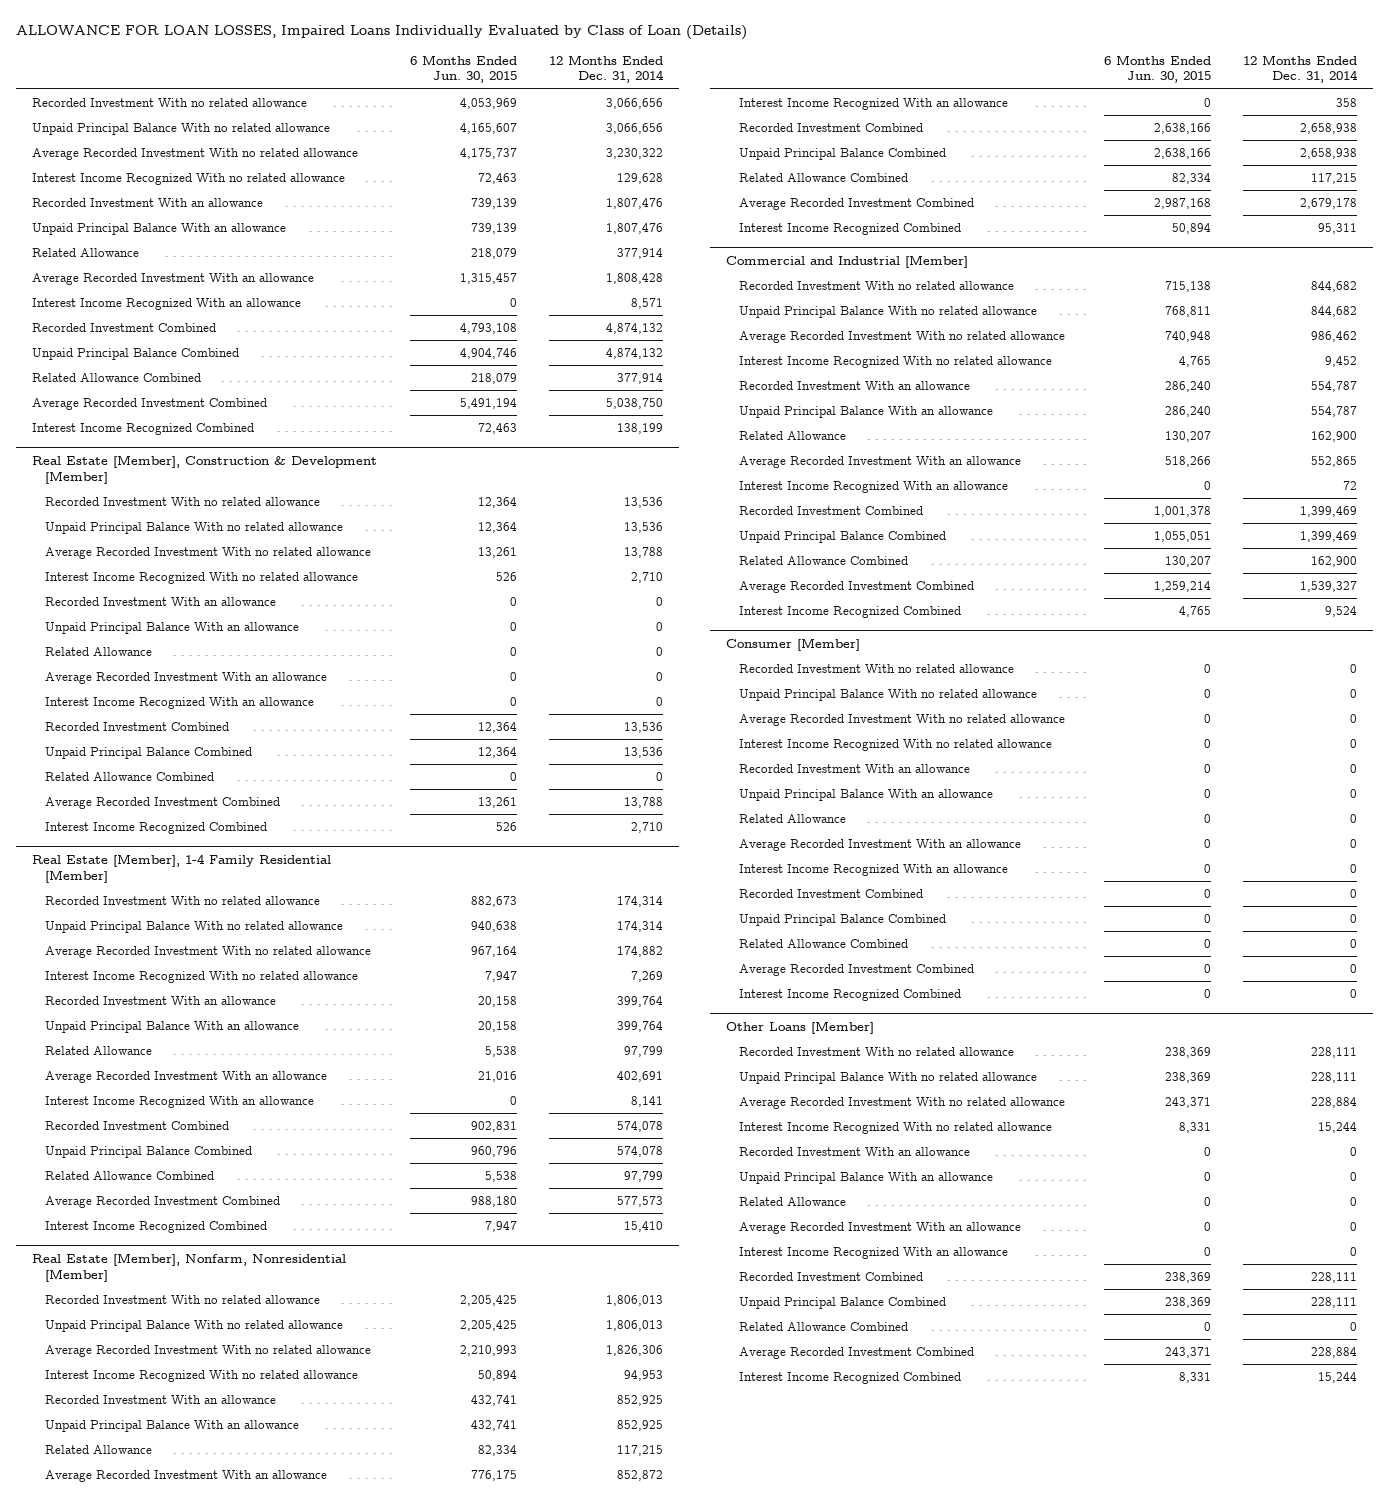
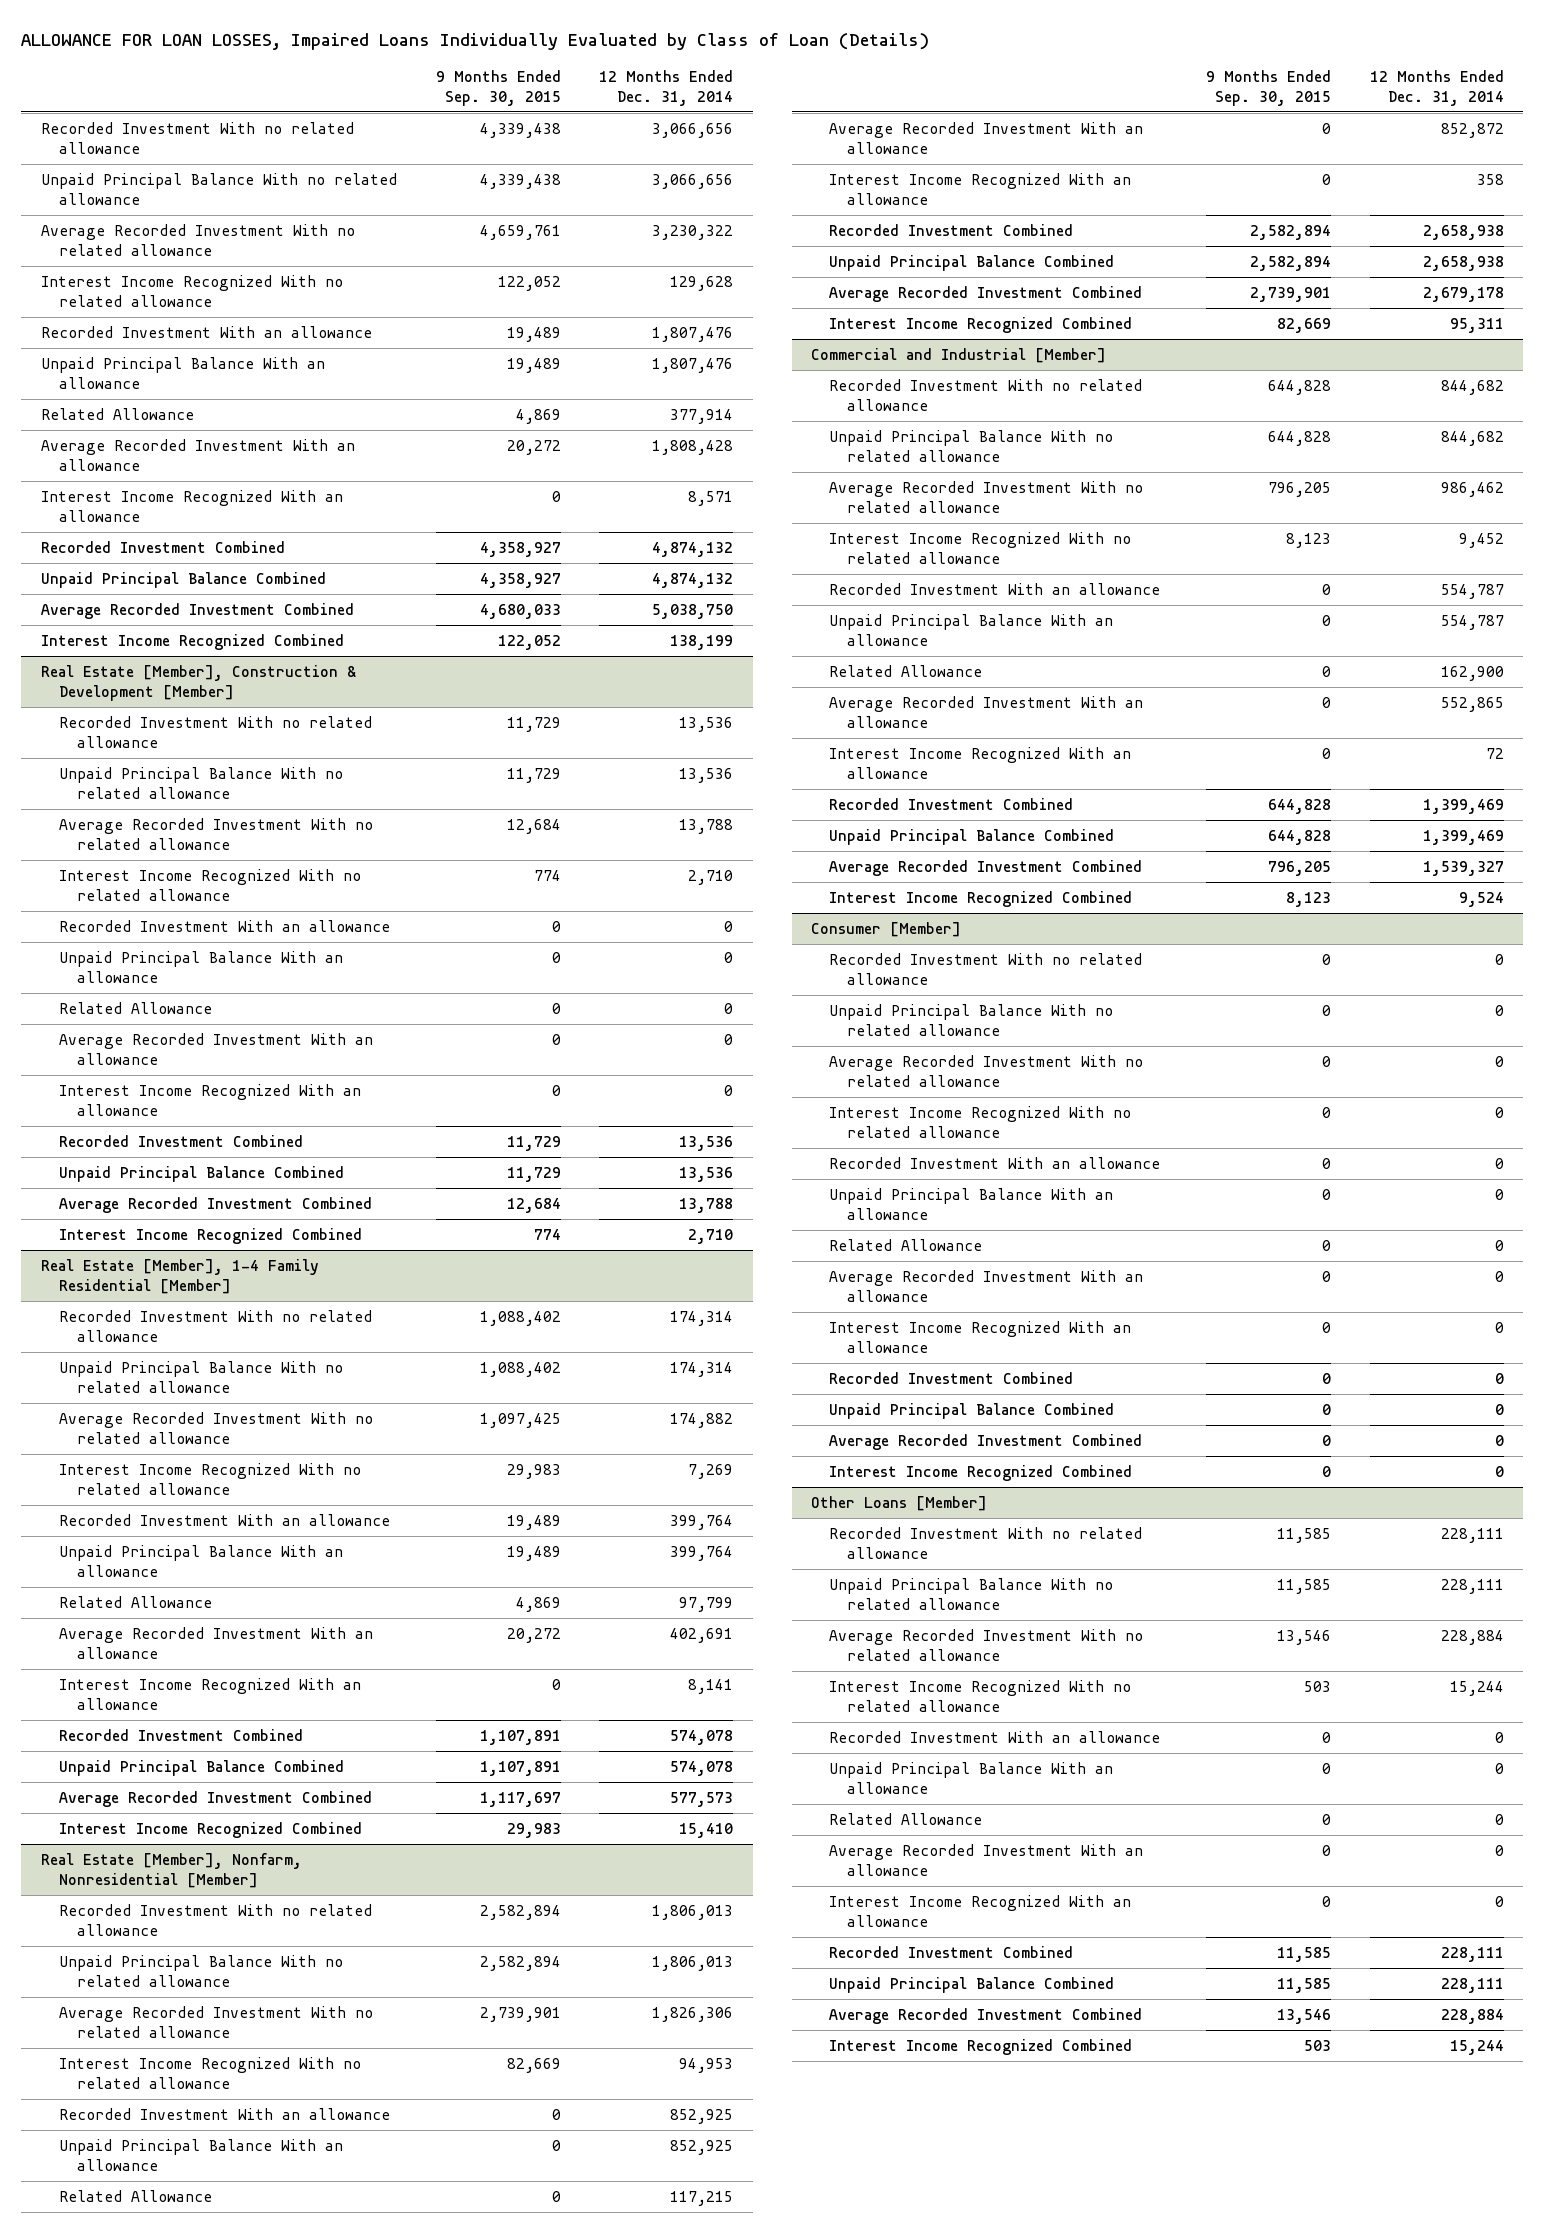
- | 6 Months Ended Jun. 30, 2015 | 12 Months Ended Dec. 31, 2014
+ | 9 Months Ended Sep. 30, 2015 | 12 Months Ended Dec. 31, 2014
- Related Allowance Combined | 218,079 | 377,914
@ Real Estate [Member], Construction & Development [Member]
- Related Allowance Combined | 0 | 0
@ Real Estate [Member], 1-4 Family Residential [Member]
- Related Allowance Combined | 5,538 | 97,799
@ Real Estate [Member], Nonfarm, Nonresidential [Member]
- Related Allowance Combined | 82,334 | 117,215
@ Commercial and Industrial [Member]
- Related Allowance Combined | 130,207 | 162,900
@ Consumer [Member]
- Related Allowance Combined | 0 | 0
@ Other Loans [Member]
- Related Allowance Combined | 0 | 0

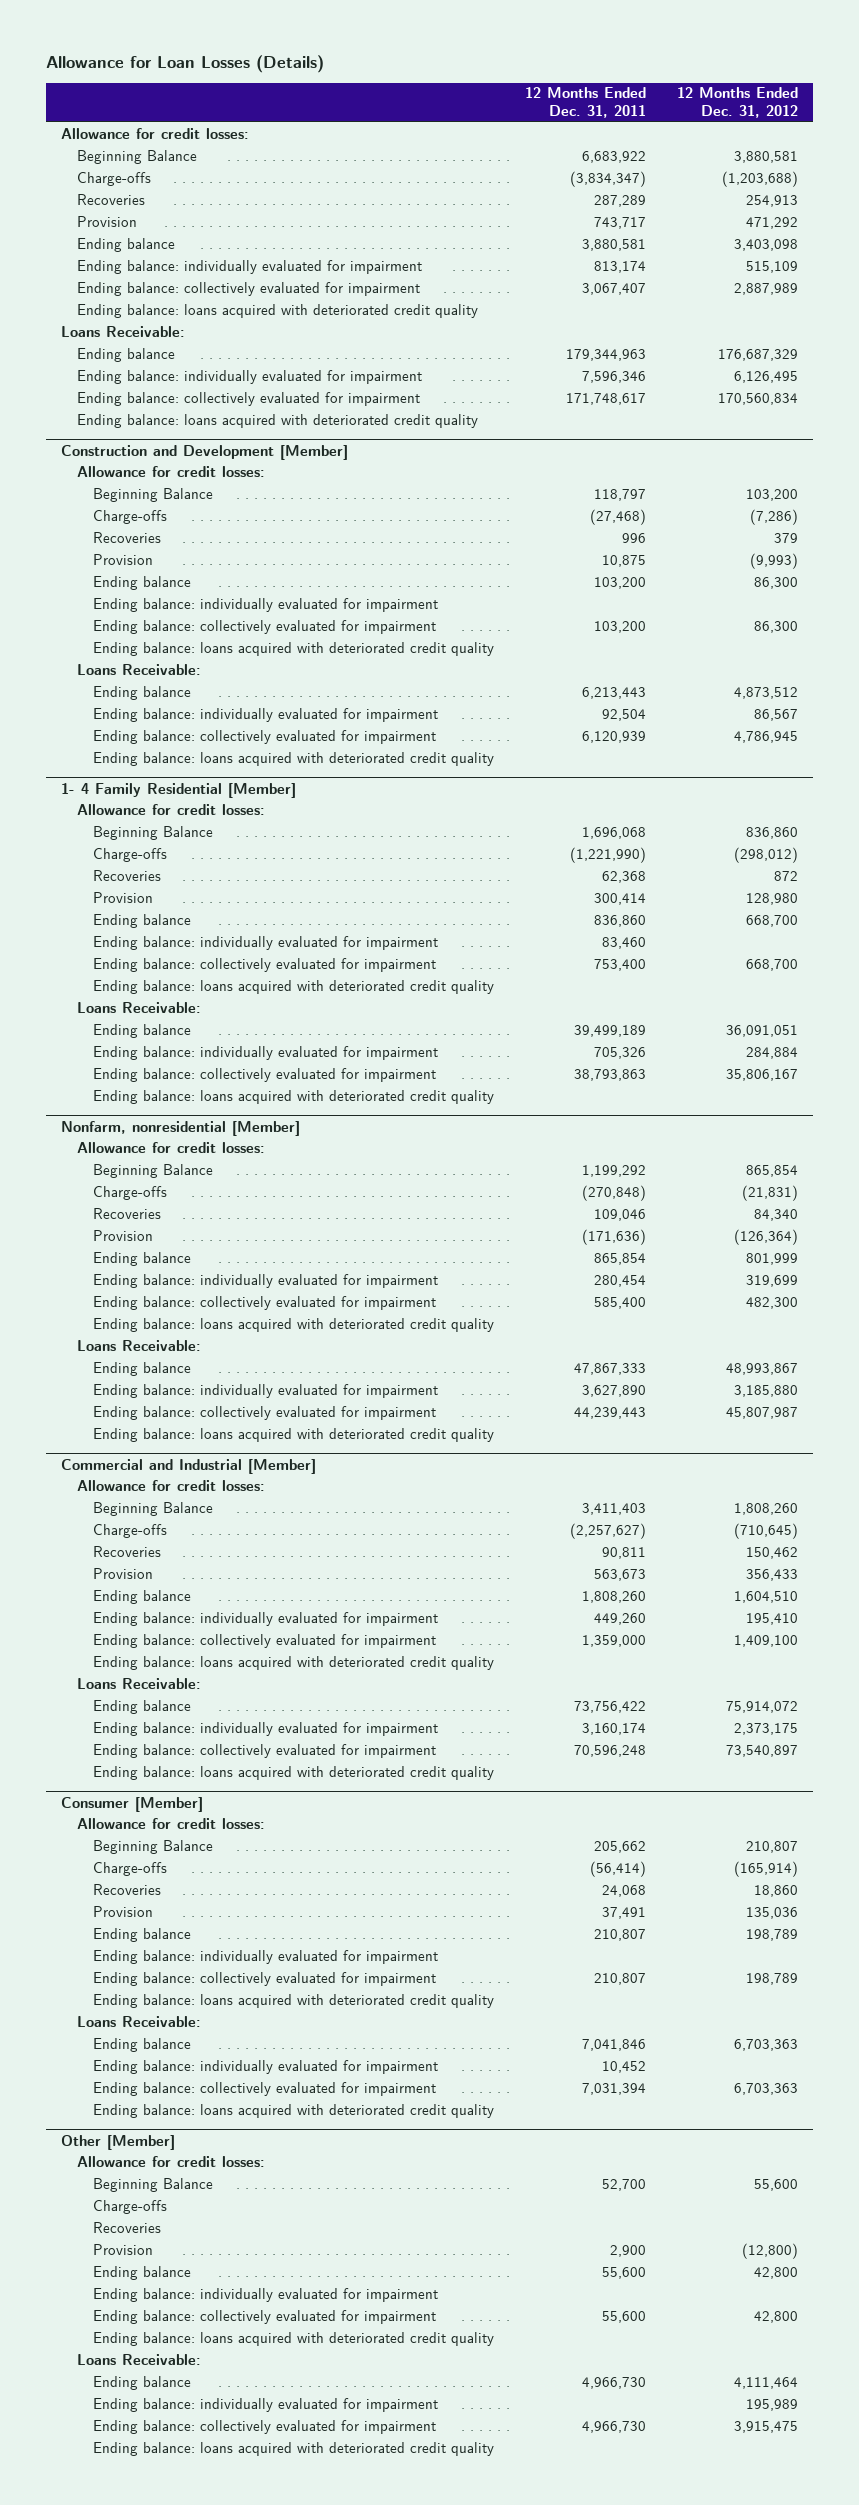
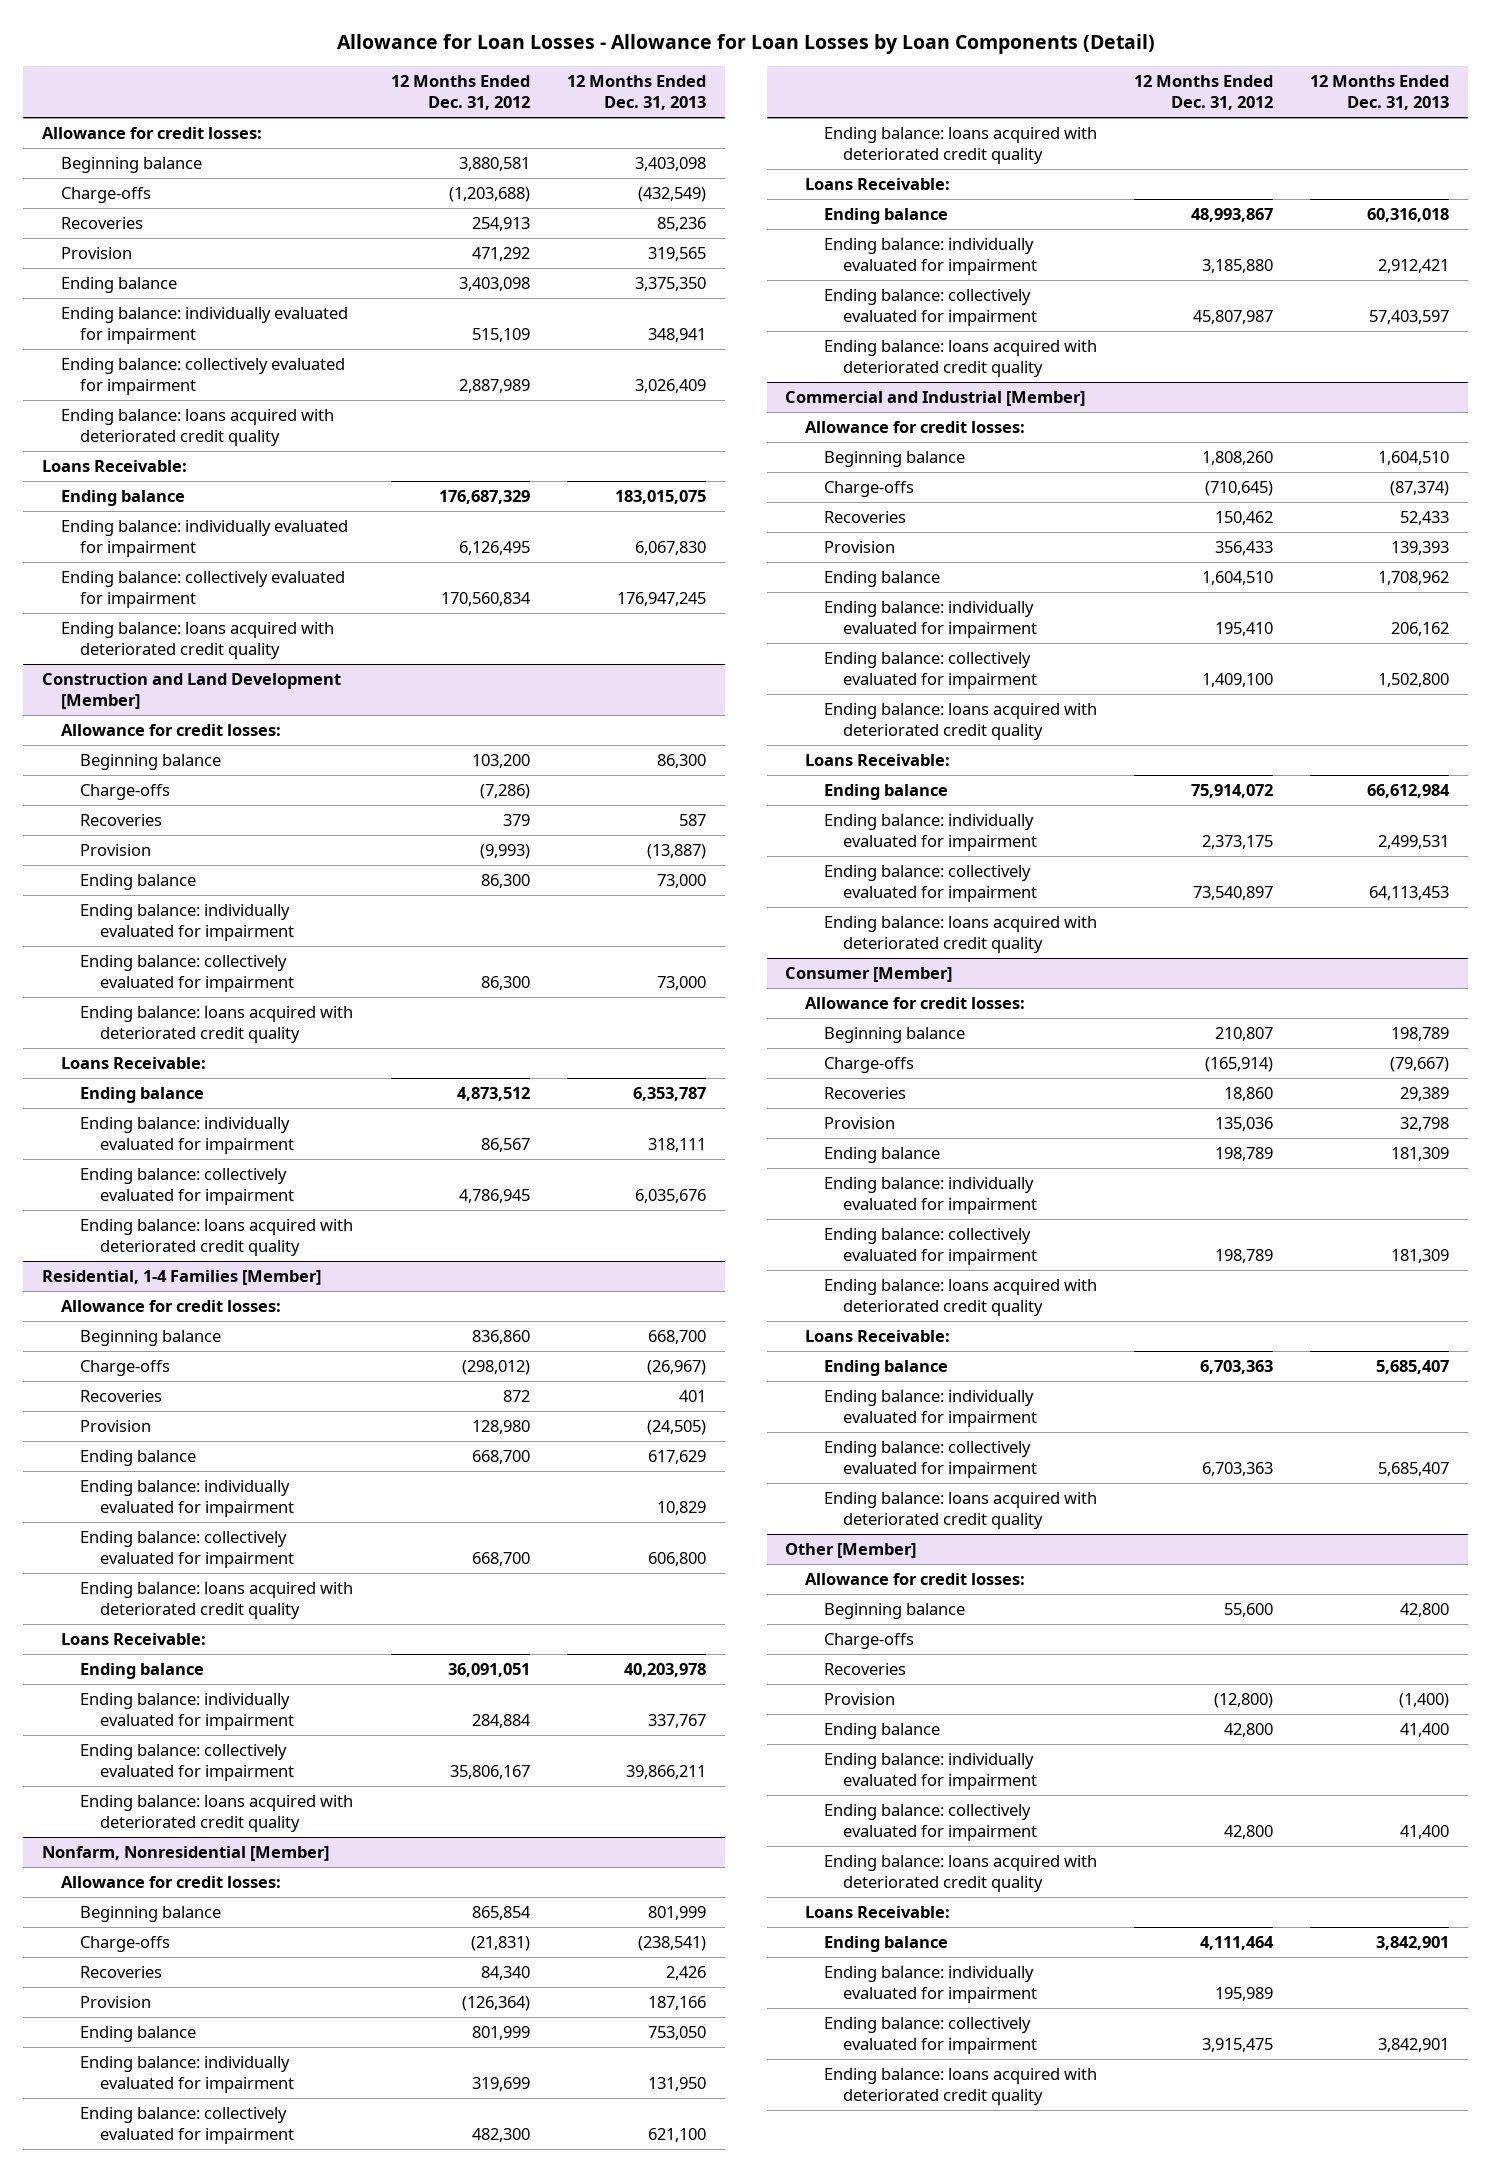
- Allowance for Loan Losses (Details)
+ Allowance for Loan Losses - Allowance for Loan Losses by Loan Components (Detail)
- | 12 Months Ended Dec. 31, 2011 | 12 Months Ended Dec. 31, 2012
+ | 12 Months Ended Dec. 31, 2012 | 12 Months Ended Dec. 31, 2013
- Beginning Balance | 6,683,922 | 3,880,581
+ Beginning balance | 3,880,581 | 3,403,098
- Construction and Development [Member]
+ Construction and Land Development [Member]
- Beginning Balance | 118,797 | 103,200
+ Beginning balance | 103,200 | 86,300
- 1- 4 Family Residential [Member]
+ Residential, 1-4 Families [Member]
- Beginning Balance | 1,696,068 | 836,860
+ Beginning balance | 836,860 | 668,700
- Nonfarm, nonresidential [Member]
+ Nonfarm, Nonresidential [Member]
- Beginning Balance | 1,199,292 | 865,854
+ Beginning balance | 865,854 | 801,999
@ Commercial and Industrial [Member]
- Beginning Balance | 3,411,403 | 1,808,260
+ Beginning balance | 1,808,260 | 1,604,510
@ Consumer [Member]
- Beginning Balance | 205,662 | 210,807
+ Beginning balance | 210,807 | 198,789
@ Other [Member]
- Beginning Balance | 52,700 | 55,600
+ Beginning balance | 55,600 | 42,800

